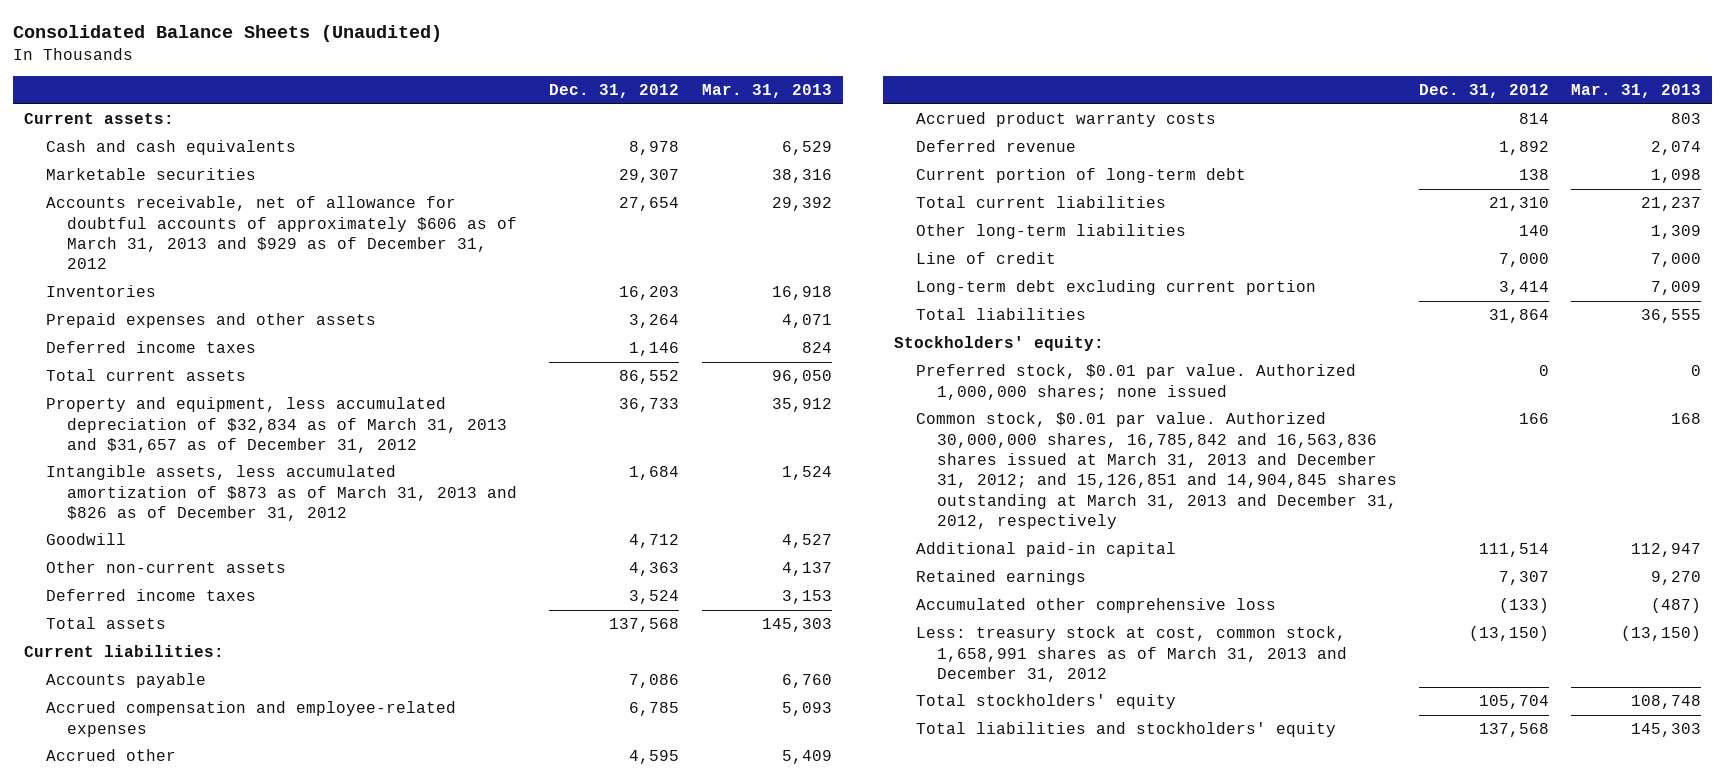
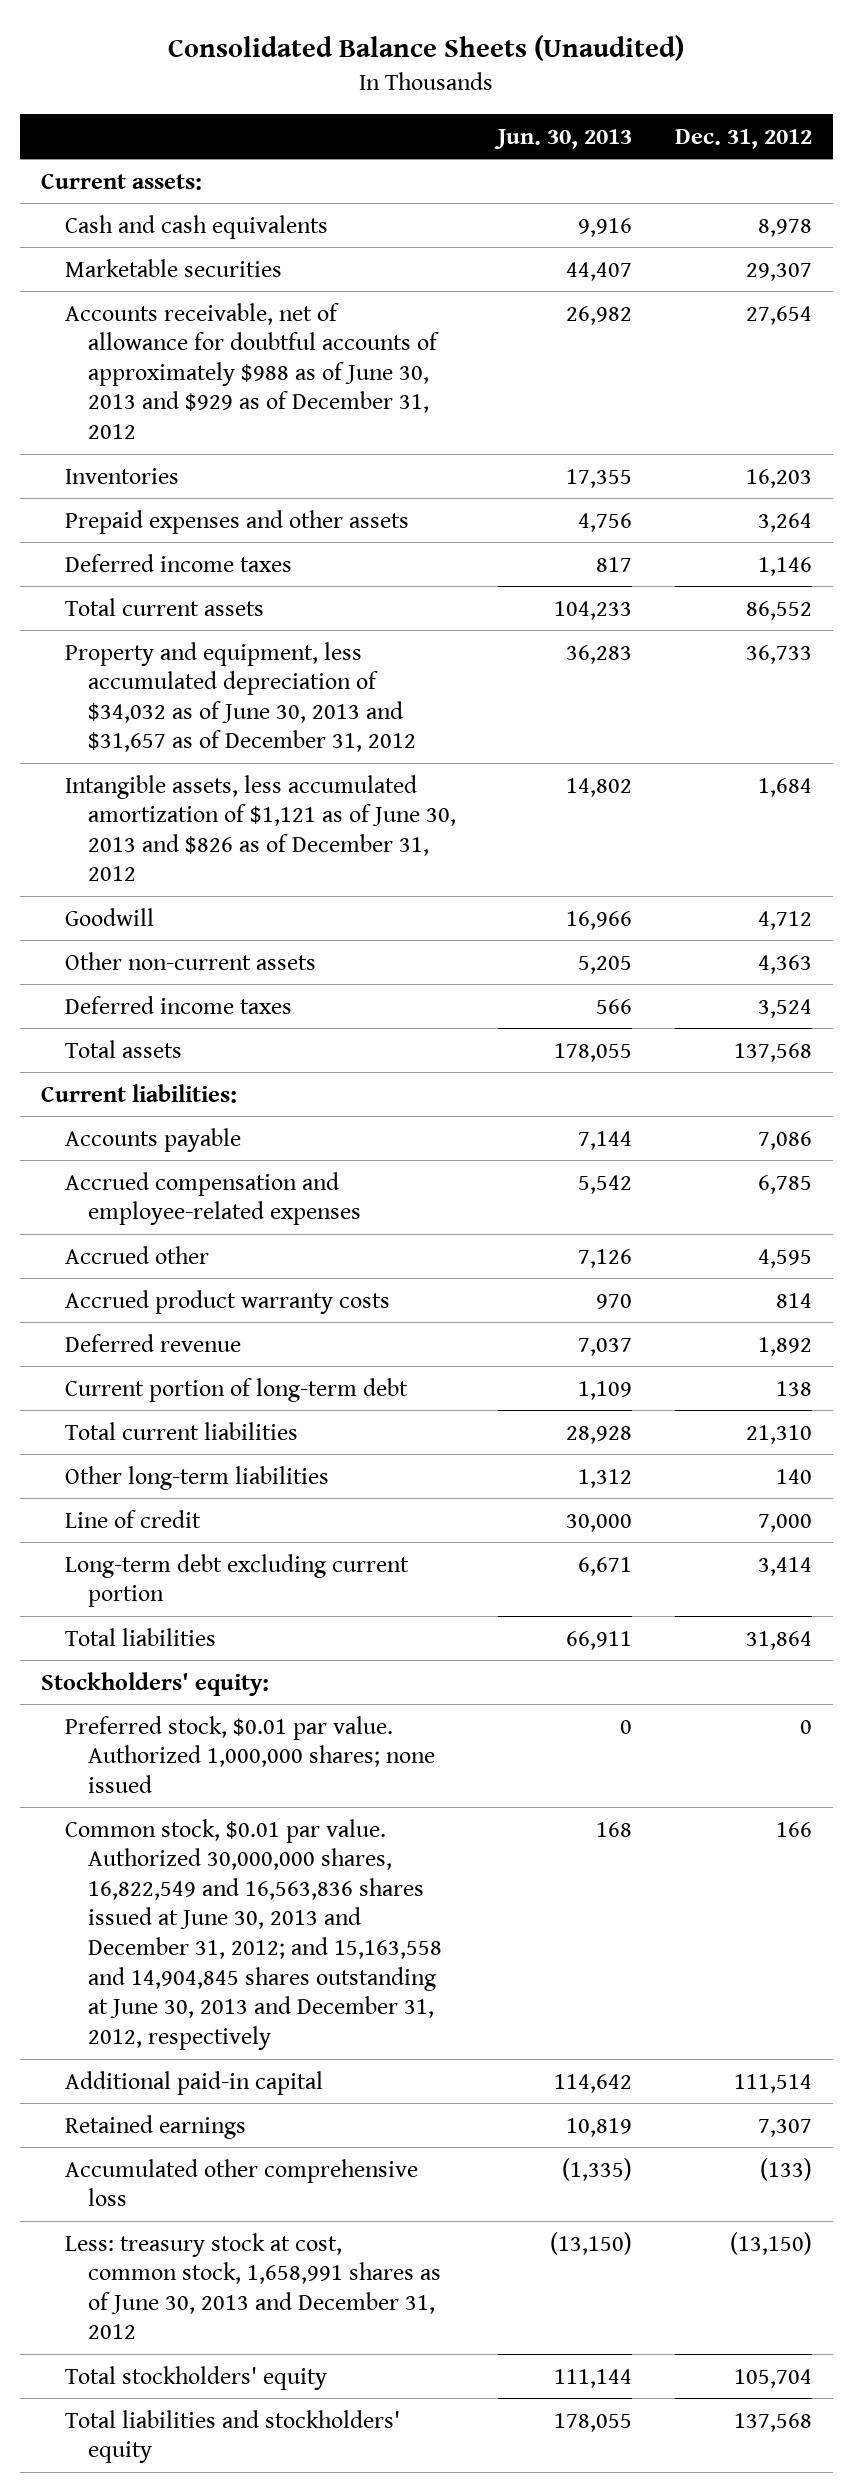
- | Dec. 31, 2012 | Mar. 31, 2013
+ | Jun. 30, 2013 | Dec. 31, 2012
- Accounts receivable, net of allowance for doubtful accounts of approximately $606 as of March 31, 2013 and $929 as of December 31, 2012 | 27,654 | 29,392
+ Accounts receivable, net of allowance for doubtful accounts of approximately $988 as of June 30, 2013 and $929 as of December 31, 2012 | 26,982 | 27,654
- Property and equipment, less accumulated depreciation of $32,834 as of March 31, 2013 and $31,657 as of December 31, 2012 | 36,733 | 35,912
- Intangible assets, less accumulated amortization of $873 as of March 31, 2013 and $826 as of December 31, 2012 | 1,684 | 1,524
+ Property and equipment, less accumulated depreciation of $34,032 as of June 30, 2013 and $31,657 as of December 31, 2012 | 36,283 | 36,733
+ Intangible assets, less accumulated amortization of $1,121 as of June 30, 2013 and $826 as of December 31, 2012 | 14,802 | 1,684
- Common stock, $0.01 par value. Authorized 30,000,000 shares, 16,785,842 and 16,563,836 shares issued at March 31, 2013 and December 31, 2012; and 15,126,851 and 14,904,845 shares outstanding at March 31, 2013 and December 31, 2012, respectively | 166 | 168
+ Common stock, $0.01 par value. Authorized 30,000,000 shares, 16,822,549 and 16,563,836 shares issued at June 30, 2013 and December 31, 2012; and 15,163,558 and 14,904,845 shares outstanding at June 30, 2013 and December 31, 2012, respectively | 168 | 166
- Less: treasury stock at cost, common stock, 1,658,991 shares as of March 31, 2013 and December 31, 2012 | (13,150) | (13,150)
+ Less: treasury stock at cost, common stock, 1,658,991 shares as of June 30, 2013 and December 31, 2012 | (13,150) | (13,150)

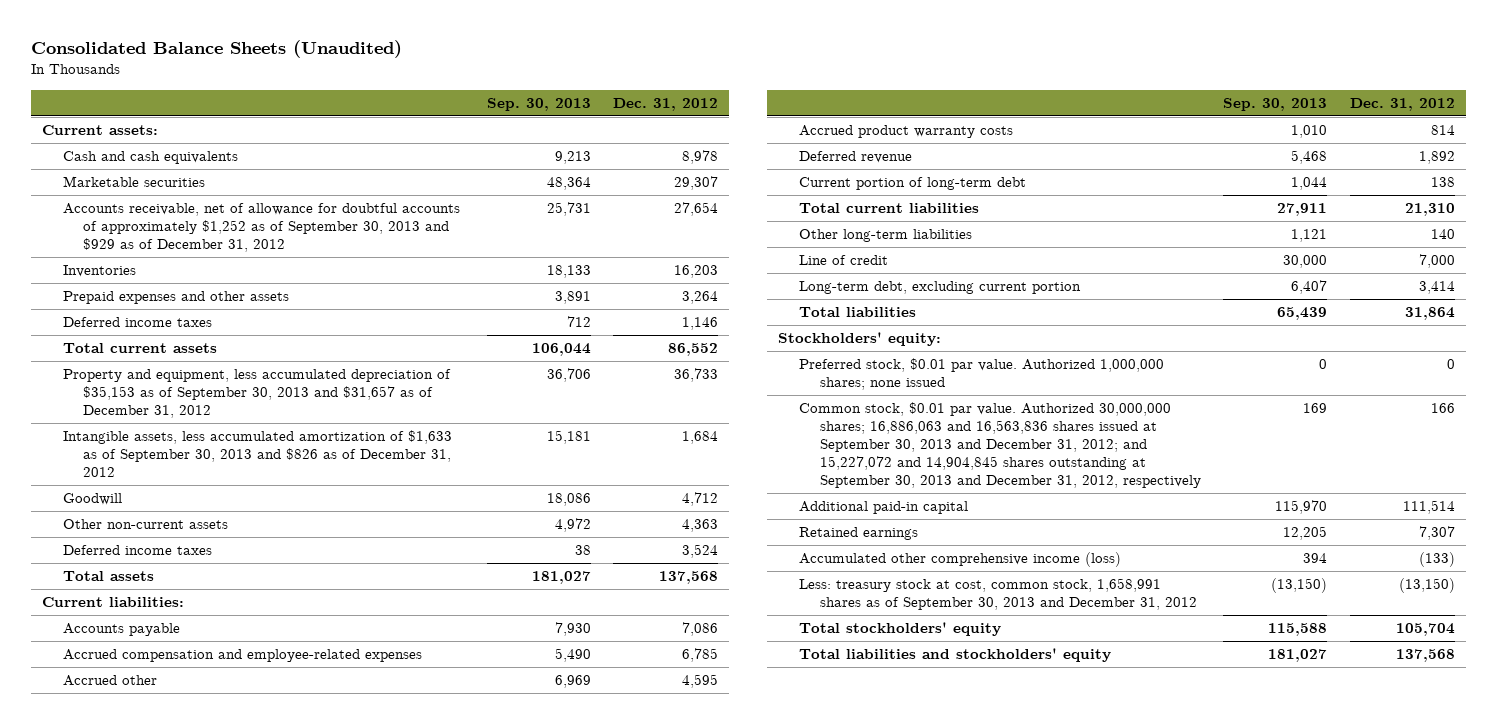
- | Jun. 30, 2013 | Dec. 31, 2012
+ | Sep. 30, 2013 | Dec. 31, 2012
- Accounts receivable, net of allowance for doubtful accounts of approximately $988 as of June 30, 2013 and $929 as of December 31, 2012 | 26,982 | 27,654
+ Accounts receivable, net of allowance for doubtful accounts of approximately $1,252 as of September 30, 2013 and $929 as of December 31, 2012 | 25,731 | 27,654
- Property and equipment, less accumulated depreciation of $34,032 as of June 30, 2013 and $31,657 as of December 31, 2012 | 36,283 | 36,733
- Intangible assets, less accumulated amortization of $1,121 as of June 30, 2013 and $826 as of December 31, 2012 | 14,802 | 1,684
+ Property and equipment, less accumulated depreciation of $35,153 as of September 30, 2013 and $31,657 as of December 31, 2012 | 36,706 | 36,733
+ Intangible assets, less accumulated amortization of $1,633 as of September 30, 2013 and $826 as of December 31, 2012 | 15,181 | 1,684
- Long-term debt excluding current portion | 6,671 | 3,414
+ Long-term debt, excluding current portion | 6,407 | 3,414
- Common stock, $0.01 par value. Authorized 30,000,000 shares, 16,822,549 and 16,563,836 shares issued at June 30, 2013 and December 31, 2012; and 15,163,558 and 14,904,845 shares outstanding at June 30, 2013 and December 31, 2012, respectively | 168 | 166
+ Common stock, $0.01 par value. Authorized 30,000,000 shares; 16,886,063 and 16,563,836 shares issued at September 30, 2013 and December 31, 2012; and 15,227,072 and 14,904,845 shares outstanding at September 30, 2013 and December 31, 2012, respectively | 169 | 166
- Accumulated other comprehensive loss | (1,335) | (133)
- Less: treasury stock at cost, common stock, 1,658,991 shares as of June 30, 2013 and December 31, 2012 | (13,150) | (13,150)
+ Accumulated other comprehensive income (loss) | 394 | (133)
+ Less: treasury stock at cost, common stock, 1,658,991 shares as of September 30, 2013 and December 31, 2012 | (13,150) | (13,150)

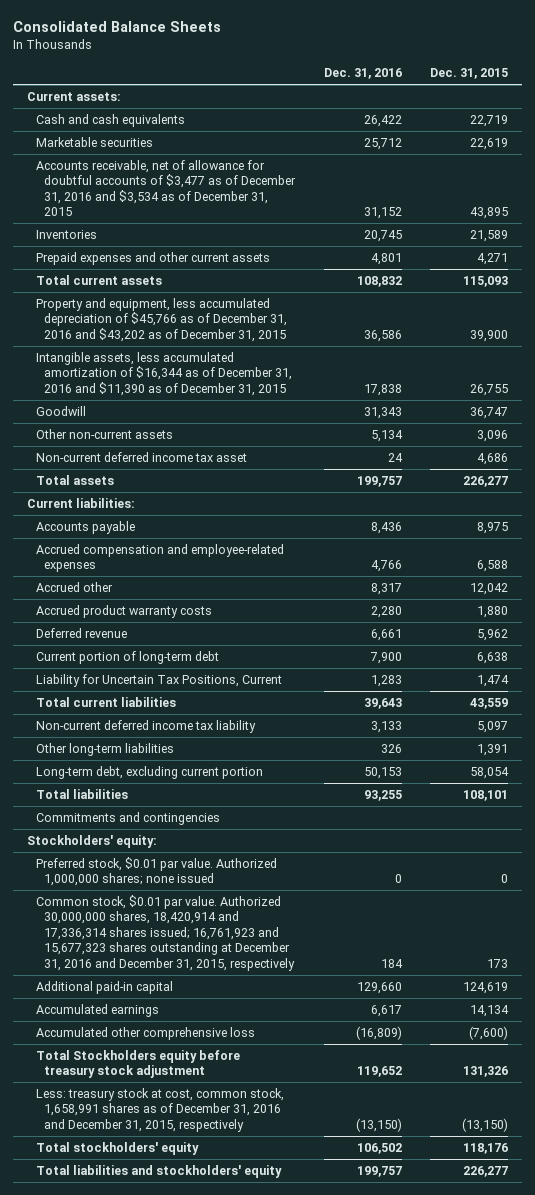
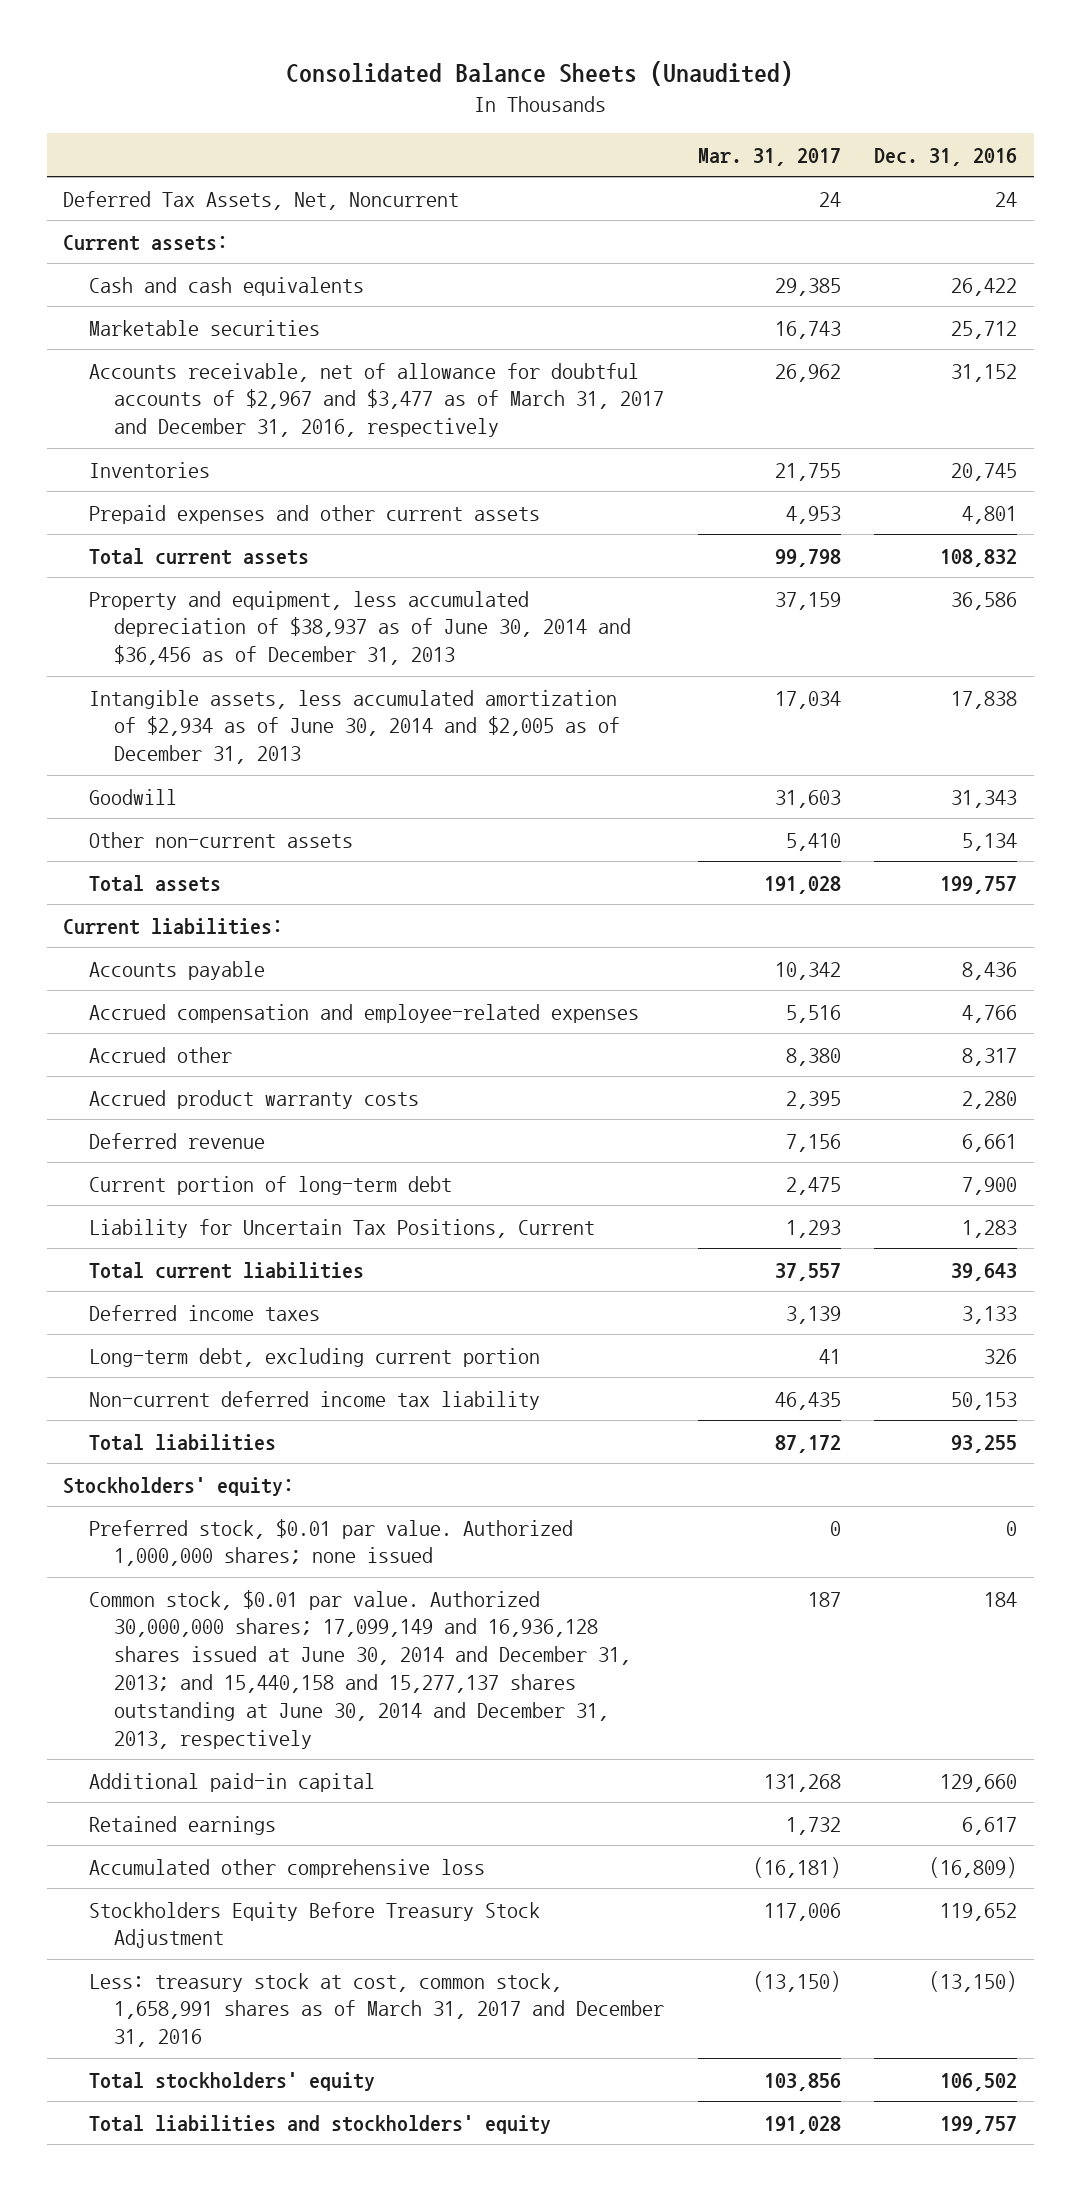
- Consolidated Balance Sheets
+ Consolidated Balance Sheets (Unaudited)
- | Dec. 31, 2016 | Dec. 31, 2015
+ | Mar. 31, 2017 | Dec. 31, 2016
+ Deferred Tax Assets, Net, Noncurrent | 24 | 24
- Accounts receivable, net of allowance for doubtful accounts of $3,477 as of December 31, 2016 and $3,534 as of December 31, 2015 | 31,152 | 43,895
+ Accounts receivable, net of allowance for doubtful accounts of $2,967 and $3,477 as of March 31, 2017 and December 31, 2016, respectively | 26,962 | 31,152
- Property and equipment, less accumulated depreciation of $45,766 as of December 31, 2016 and $43,202 as of December 31, 2015 | 36,586 | 39,900
- Intangible assets, less accumulated amortization of $16,344 as of December 31, 2016 and $11,390 as of December 31, 2015 | 17,838 | 26,755
+ Property and equipment, less accumulated depreciation of $38,937 as of June 30, 2014 and $36,456 as of December 31, 2013 | 37,159 | 36,586
+ Intangible assets, less accumulated amortization of $2,934 as of June 30, 2014 and $2,005 as of December 31, 2013 | 17,034 | 17,838
- Non-current deferred income tax asset | 24 | 4,686
- Non-current deferred income tax liability | 3,133 | 5,097
- Other long-term liabilities | 326 | 1,391
- Long-term debt, excluding current portion | 50,153 | 58,054
+ Deferred income taxes | 3,139 | 3,133
+ Long-term debt, excluding current portion | 41 | 326
+ Non-current deferred income tax liability | 46,435 | 50,153
- Commitments and contingencies
- Common stock, $0.01 par value. Authorized 30,000,000 shares, 18,420,914 and 17,336,314 shares issued; 16,761,923 and 15,677,323 shares outstanding at December 31, 2016 and December 31, 2015, respectively | 184 | 173
+ Common stock, $0.01 par value. Authorized 30,000,000 shares; 17,099,149 and 16,936,128 shares issued at June 30, 2014 and December 31, 2013; and 15,440,158 and 15,277,137 shares outstanding at June 30, 2014 and December 31, 2013, respectively | 187 | 184
- Accumulated earnings | 6,617 | 14,134
+ Retained earnings | 1,732 | 6,617
- Total Stockholders equity before treasury stock adjustment | 119,652 | 131,326
- Less: treasury stock at cost, common stock, 1,658,991 shares as of December 31, 2016 and December 31, 2015, respectively | (13,150) | (13,150)
+ Stockholders Equity Before Treasury Stock Adjustment | 117,006 | 119,652
+ Less: treasury stock at cost, common stock, 1,658,991 shares as of March 31, 2017 and December 31, 2016 | (13,150) | (13,150)

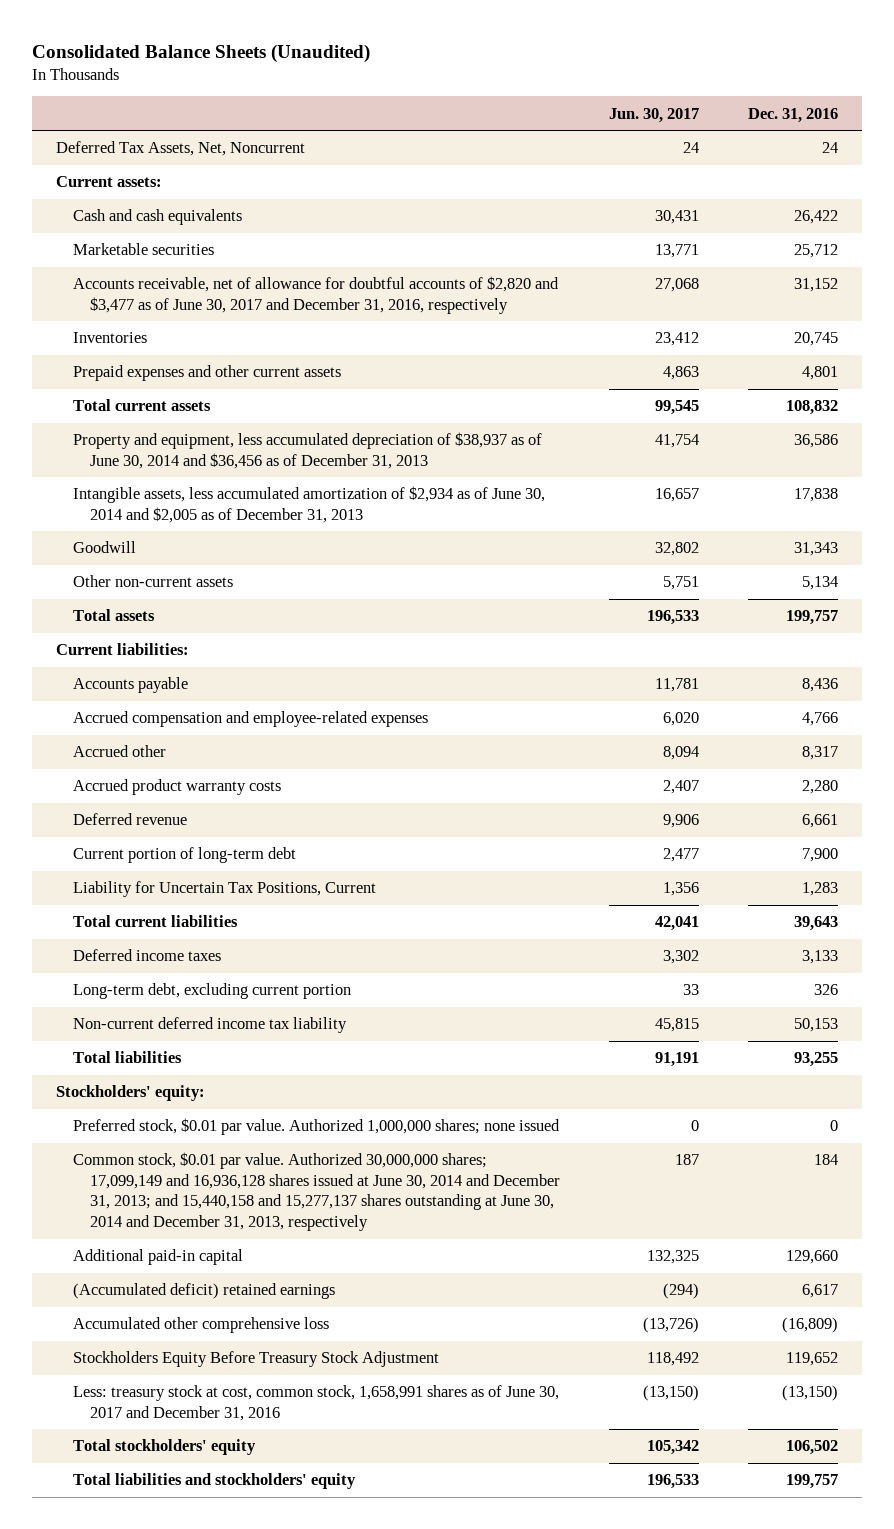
- | Mar. 31, 2017 | Dec. 31, 2016
+ | Jun. 30, 2017 | Dec. 31, 2016
- Accounts receivable, net of allowance for doubtful accounts of $2,967 and $3,477 as of March 31, 2017 and December 31, 2016, respectively | 26,962 | 31,152
+ Accounts receivable, net of allowance for doubtful accounts of $2,820 and $3,477 as of June 30, 2017 and December 31, 2016, respectively | 27,068 | 31,152
- Retained earnings | 1,732 | 6,617
+ (Accumulated deficit) retained earnings | (294) | 6,617
- Less: treasury stock at cost, common stock, 1,658,991 shares as of March 31, 2017 and December 31, 2016 | (13,150) | (13,150)
+ Less: treasury stock at cost, common stock, 1,658,991 shares as of June 30, 2017 and December 31, 2016 | (13,150) | (13,150)

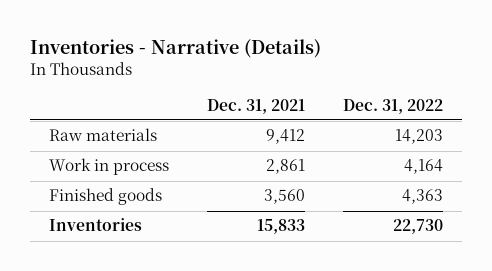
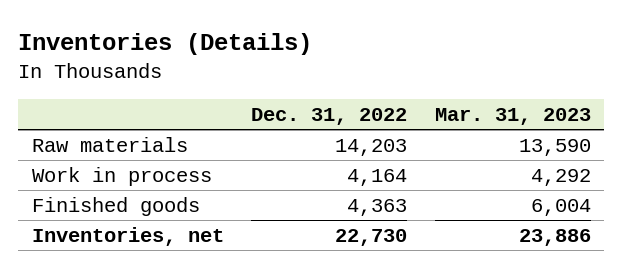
- Inventories - Narrative (Details)
+ Inventories (Details)
- | Dec. 31, 2021 | Dec. 31, 2022
+ | Dec. 31, 2022 | Mar. 31, 2023
- Inventories | 15,833 | 22,730
+ Inventories, net | 22,730 | 23,886

